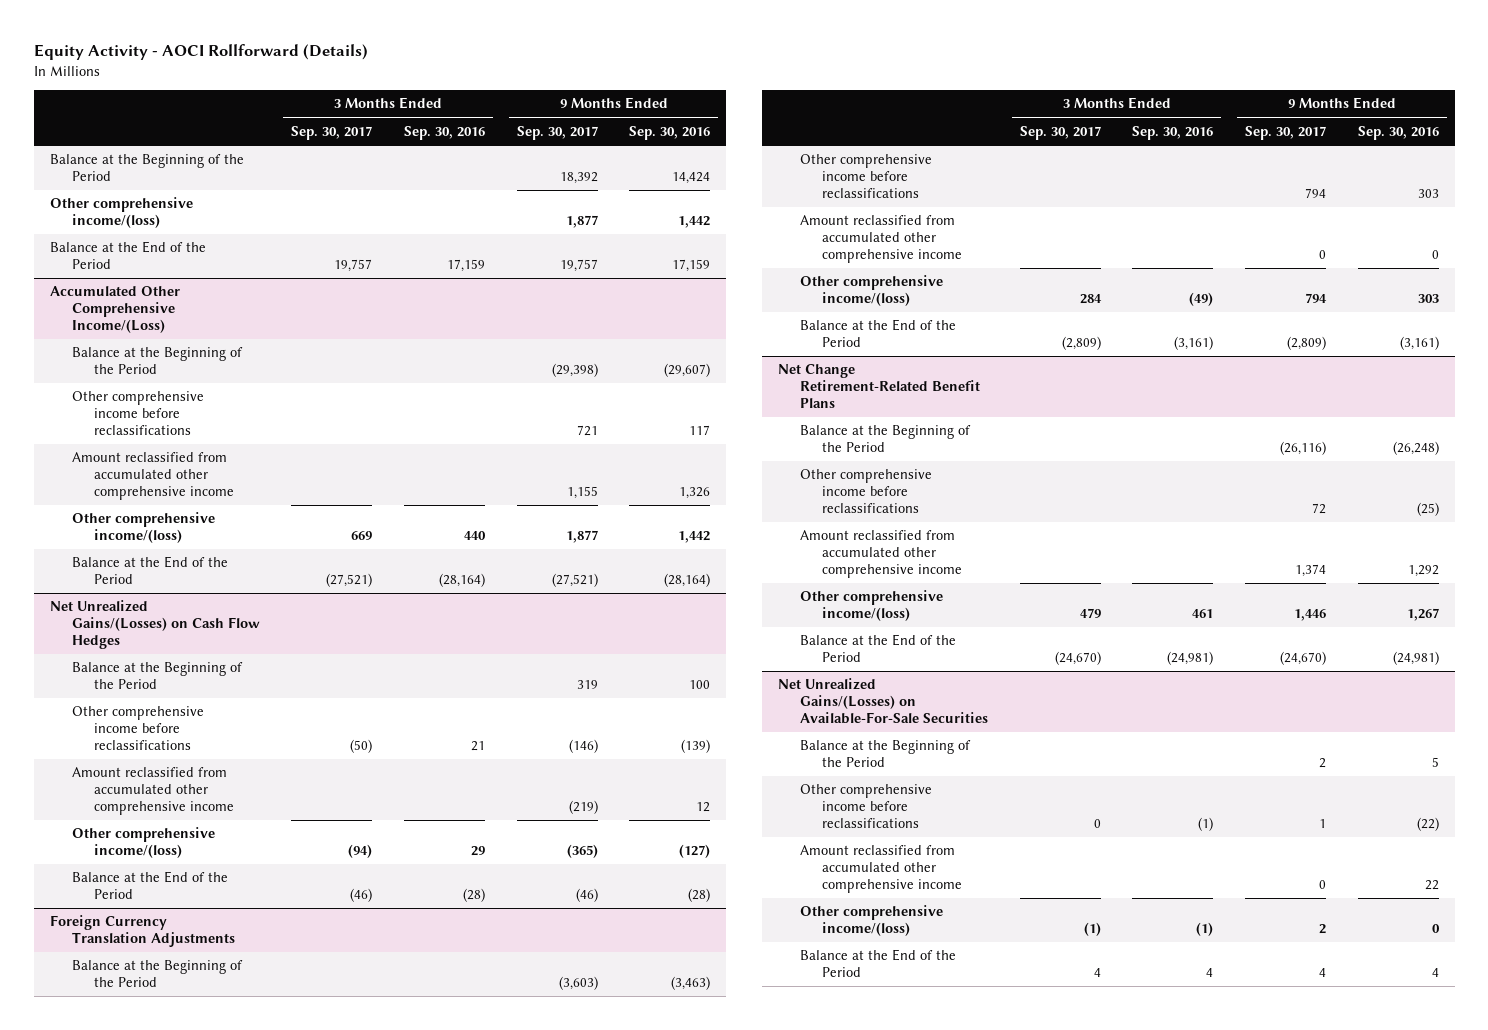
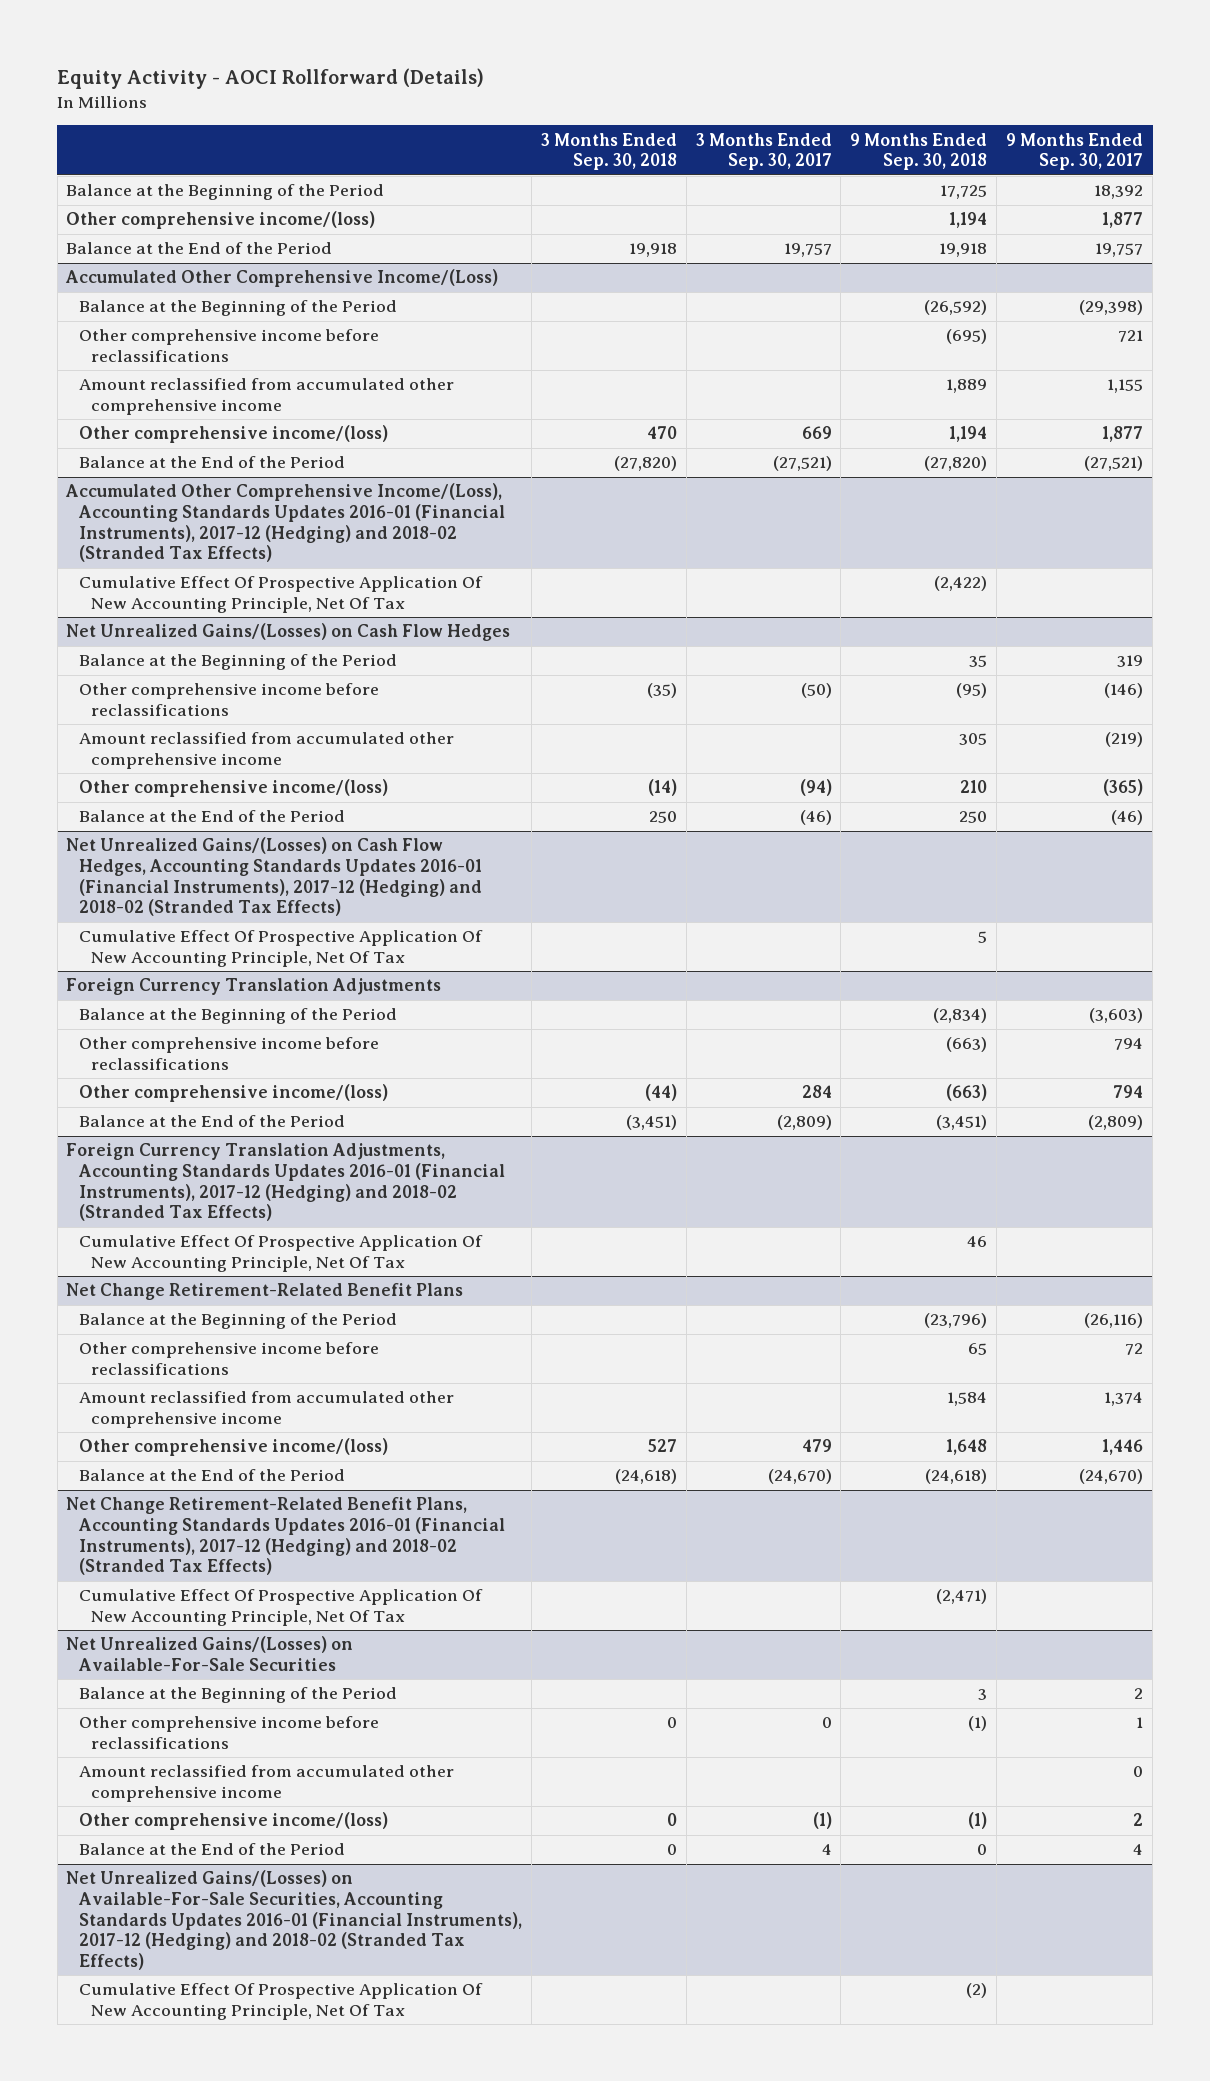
- | 3 Months Ended Sep. 30, 2017 | 3 Months Ended Sep. 30, 2016 | 9 Months Ended Sep. 30, 2017 | 9 Months Ended Sep. 30, 2016
+ | 3 Months Ended Sep. 30, 2018 | 3 Months Ended Sep. 30, 2017 | 9 Months Ended Sep. 30, 2018 | 9 Months Ended Sep. 30, 2017
+ Accumulated Other Comprehensive Income/(Loss), Accounting Standards Updates 2016-01 (Financial Instruments), 2017-12 (Hedging) and 2018-02 (Stranded Tax Effects)
+ Cumulative Effect Of Prospective Application Of New Accounting Principle, Net Of Tax | | | (2,422) |
+ Net Unrealized Gains/(Losses) on Cash Flow Hedges, Accounting Standards Updates 2016-01 (Financial Instruments), 2017-12 (Hedging) and 2018-02 (Stranded Tax Effects)
+ Cumulative Effect Of Prospective Application Of New Accounting Principle, Net Of Tax | | | 5 |
@ Foreign Currency Translation Adjustments
- Amount reclassified from accumulated other comprehensive income | | | 0 | 0
+ Foreign Currency Translation Adjustments, Accounting Standards Updates 2016-01 (Financial Instruments), 2017-12 (Hedging) and 2018-02 (Stranded Tax Effects)
+ Cumulative Effect Of Prospective Application Of New Accounting Principle, Net Of Tax | | | 46 |
+ Net Change Retirement-Related Benefit Plans, Accounting Standards Updates 2016-01 (Financial Instruments), 2017-12 (Hedging) and 2018-02 (Stranded Tax Effects)
+ Cumulative Effect Of Prospective Application Of New Accounting Principle, Net Of Tax | | | (2,471) |
+ Net Unrealized Gains/(Losses) on Available-For-Sale Securities, Accounting Standards Updates 2016-01 (Financial Instruments), 2017-12 (Hedging) and 2018-02 (Stranded Tax Effects)
+ Cumulative Effect Of Prospective Application Of New Accounting Principle, Net Of Tax | | | (2) |

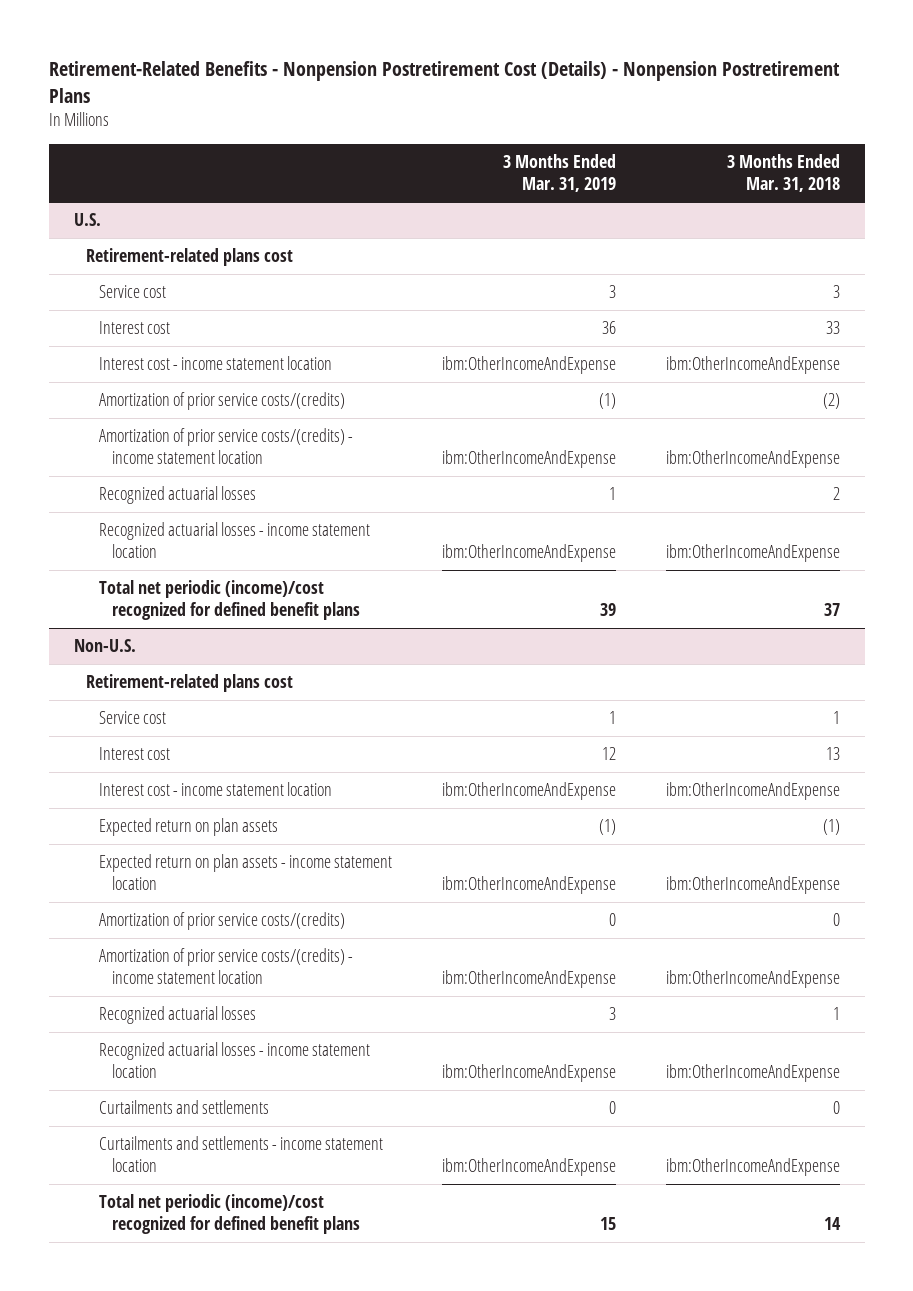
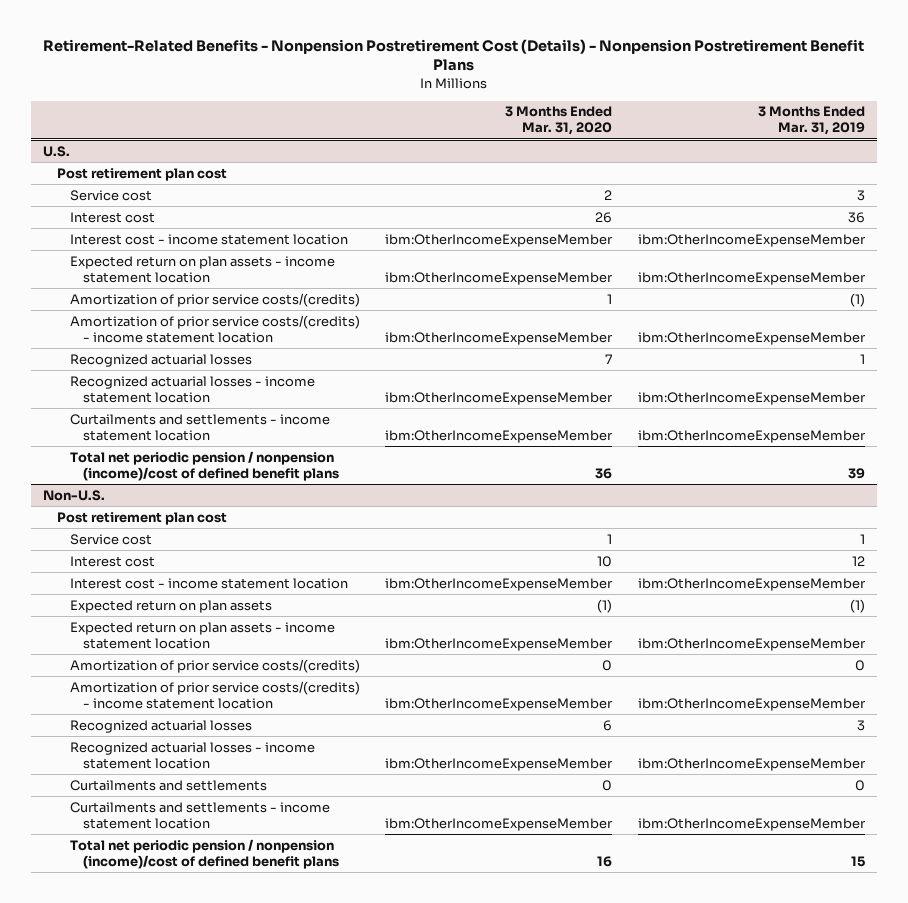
- Retirement-Related Benefits - Nonpension Postretirement Cost (Details) - Nonpension Postretirement Plans
+ Retirement-Related Benefits - Nonpension Postretirement Cost (Details) - Nonpension Postretirement Benefit Plans
- | 3 Months Ended Mar. 31, 2019 | 3 Months Ended Mar. 31, 2018
+ | 3 Months Ended Mar. 31, 2020 | 3 Months Ended Mar. 31, 2019
@ U.S.
- Retirement-related plans cost
+ Post retirement plan cost
- Interest cost - income statement location | ibm:OtherIncomeAndExpense | ibm:OtherIncomeAndExpense
+ Interest cost - income statement location | ibm:OtherIncomeExpenseMember | ibm:OtherIncomeExpenseMember
+ Expected return on plan assets - income statement location | ibm:OtherIncomeExpenseMember | ibm:OtherIncomeExpenseMember
- Amortization of prior service costs/(credits) - income statement location | ibm:OtherIncomeAndExpense | ibm:OtherIncomeAndExpense
+ Amortization of prior service costs/(credits) - income statement location | ibm:OtherIncomeExpenseMember | ibm:OtherIncomeExpenseMember
- Recognized actuarial losses - income statement location | ibm:OtherIncomeAndExpense | ibm:OtherIncomeAndExpense
- Total net periodic (income)/cost recognized for defined benefit plans | 39 | 37
+ Recognized actuarial losses - income statement location | ibm:OtherIncomeExpenseMember | ibm:OtherIncomeExpenseMember
+ Curtailments and settlements - income statement location | ibm:OtherIncomeExpenseMember | ibm:OtherIncomeExpenseMember
+ Total net periodic pension / nonpension (income)/cost of defined benefit plans | 36 | 39
@ Non-U.S.
- Retirement-related plans cost
+ Post retirement plan cost
- Interest cost - income statement location | ibm:OtherIncomeAndExpense | ibm:OtherIncomeAndExpense
+ Interest cost - income statement location | ibm:OtherIncomeExpenseMember | ibm:OtherIncomeExpenseMember
- Expected return on plan assets - income statement location | ibm:OtherIncomeAndExpense | ibm:OtherIncomeAndExpense
+ Expected return on plan assets - income statement location | ibm:OtherIncomeExpenseMember | ibm:OtherIncomeExpenseMember
- Amortization of prior service costs/(credits) - income statement location | ibm:OtherIncomeAndExpense | ibm:OtherIncomeAndExpense
+ Amortization of prior service costs/(credits) - income statement location | ibm:OtherIncomeExpenseMember | ibm:OtherIncomeExpenseMember
- Recognized actuarial losses - income statement location | ibm:OtherIncomeAndExpense | ibm:OtherIncomeAndExpense
+ Recognized actuarial losses - income statement location | ibm:OtherIncomeExpenseMember | ibm:OtherIncomeExpenseMember
- Curtailments and settlements - income statement location | ibm:OtherIncomeAndExpense | ibm:OtherIncomeAndExpense
- Total net periodic (income)/cost recognized for defined benefit plans | 15 | 14
+ Curtailments and settlements - income statement location | ibm:OtherIncomeExpenseMember | ibm:OtherIncomeExpenseMember
+ Total net periodic pension / nonpension (income)/cost of defined benefit plans | 16 | 15

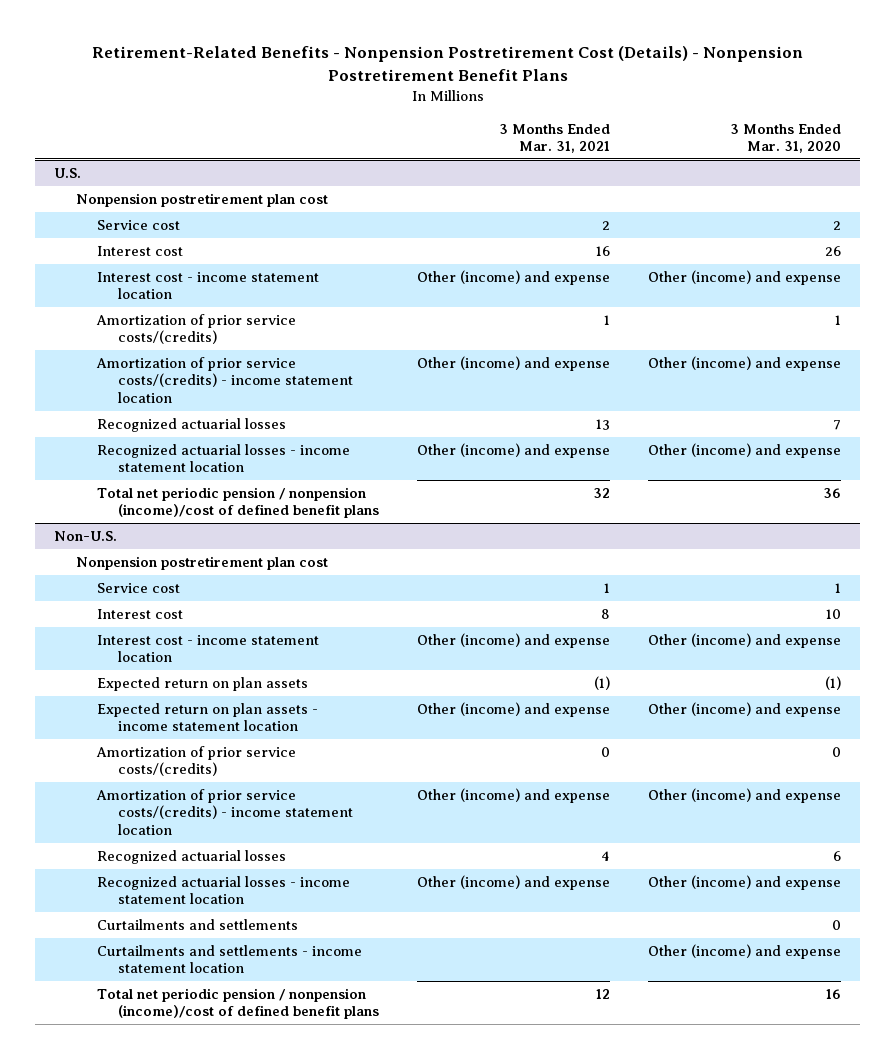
- | 3 Months Ended Mar. 31, 2020 | 3 Months Ended Mar. 31, 2019
+ | 3 Months Ended Mar. 31, 2021 | 3 Months Ended Mar. 31, 2020
@ U.S.
- Post retirement plan cost
+ Nonpension postretirement plan cost
- Interest cost - income statement location | ibm:OtherIncomeExpenseMember | ibm:OtherIncomeExpenseMember
- Expected return on plan assets - income statement location | ibm:OtherIncomeExpenseMember | ibm:OtherIncomeExpenseMember
+ Interest cost - income statement location | Other (income) and expense | Other (income) and expense
- Amortization of prior service costs/(credits) - income statement location | ibm:OtherIncomeExpenseMember | ibm:OtherIncomeExpenseMember
+ Amortization of prior service costs/(credits) - income statement location | Other (income) and expense | Other (income) and expense
- Recognized actuarial losses - income statement location | ibm:OtherIncomeExpenseMember | ibm:OtherIncomeExpenseMember
- Curtailments and settlements - income statement location | ibm:OtherIncomeExpenseMember | ibm:OtherIncomeExpenseMember
+ Recognized actuarial losses - income statement location | Other (income) and expense | Other (income) and expense
@ Non-U.S.
- Post retirement plan cost
+ Nonpension postretirement plan cost
- Interest cost - income statement location | ibm:OtherIncomeExpenseMember | ibm:OtherIncomeExpenseMember
+ Interest cost - income statement location | Other (income) and expense | Other (income) and expense
- Expected return on plan assets - income statement location | ibm:OtherIncomeExpenseMember | ibm:OtherIncomeExpenseMember
+ Expected return on plan assets - income statement location | Other (income) and expense | Other (income) and expense
- Amortization of prior service costs/(credits) - income statement location | ibm:OtherIncomeExpenseMember | ibm:OtherIncomeExpenseMember
+ Amortization of prior service costs/(credits) - income statement location | Other (income) and expense | Other (income) and expense
- Recognized actuarial losses - income statement location | ibm:OtherIncomeExpenseMember | ibm:OtherIncomeExpenseMember
+ Recognized actuarial losses - income statement location | Other (income) and expense | Other (income) and expense
- Curtailments and settlements - income statement location | ibm:OtherIncomeExpenseMember | ibm:OtherIncomeExpenseMember
+ Curtailments and settlements - income statement location | | Other (income) and expense

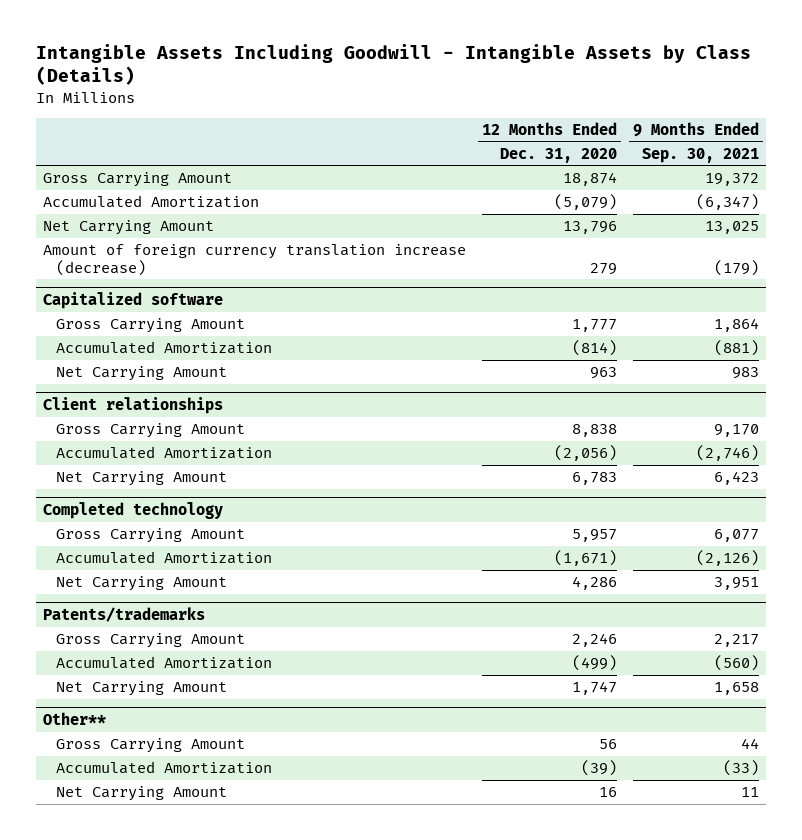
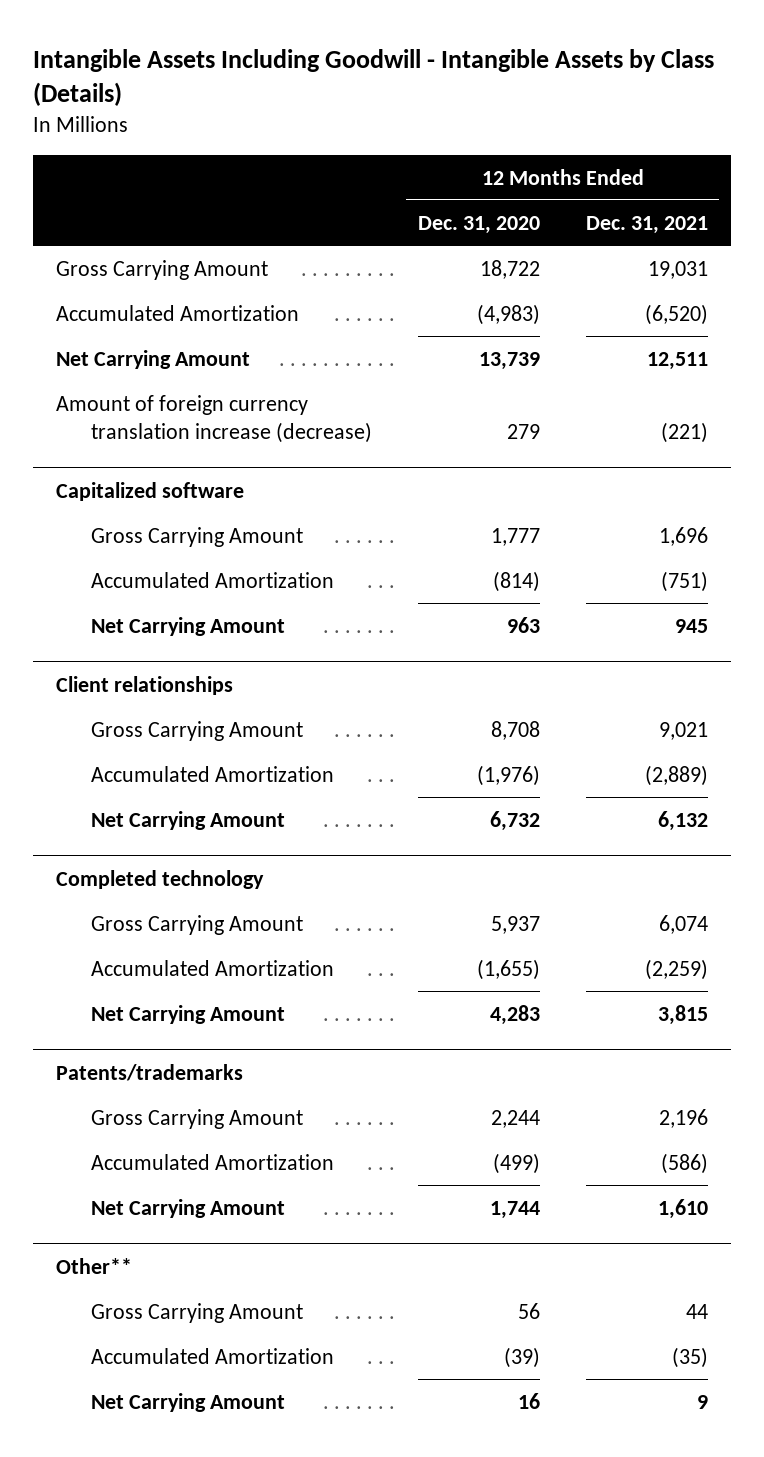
- | 12 Months Ended Dec. 31, 2020 | 9 Months Ended Sep. 30, 2021
+ | 12 Months Ended Dec. 31, 2020 | 12 Months Ended Dec. 31, 2021
- Gross Carrying Amount | 18,874 | 19,372
- Accumulated Amortization | (5,079) | (6,347)
- Net Carrying Amount | 13,796 | 13,025
+ Gross Carrying Amount | 18,722 | 19,031
+ Accumulated Amortization | (4,983) | (6,520)
+ Net Carrying Amount | 13,739 | 12,511
@ Client relationships
- Gross Carrying Amount | 8,838 | 9,170
- Accumulated Amortization | (2,056) | (2,746)
- Net Carrying Amount | 6,783 | 6,423
+ Gross Carrying Amount | 8,708 | 9,021
+ Accumulated Amortization | (1,976) | (2,889)
+ Net Carrying Amount | 6,732 | 6,132
@ Completed technology
- Gross Carrying Amount | 5,957 | 6,077
- Accumulated Amortization | (1,671) | (2,126)
- Net Carrying Amount | 4,286 | 3,951
+ Gross Carrying Amount | 5,937 | 6,074
+ Accumulated Amortization | (1,655) | (2,259)
+ Net Carrying Amount | 4,283 | 3,815
@ Patents/trademarks
- Gross Carrying Amount | 2,246 | 2,217
+ Gross Carrying Amount | 2,244 | 2,196
- Net Carrying Amount | 1,747 | 1,658
+ Net Carrying Amount | 1,744 | 1,610

